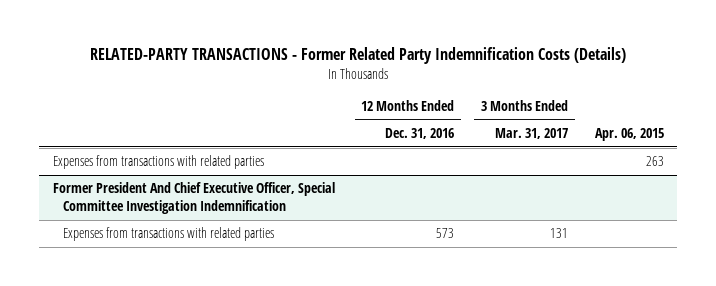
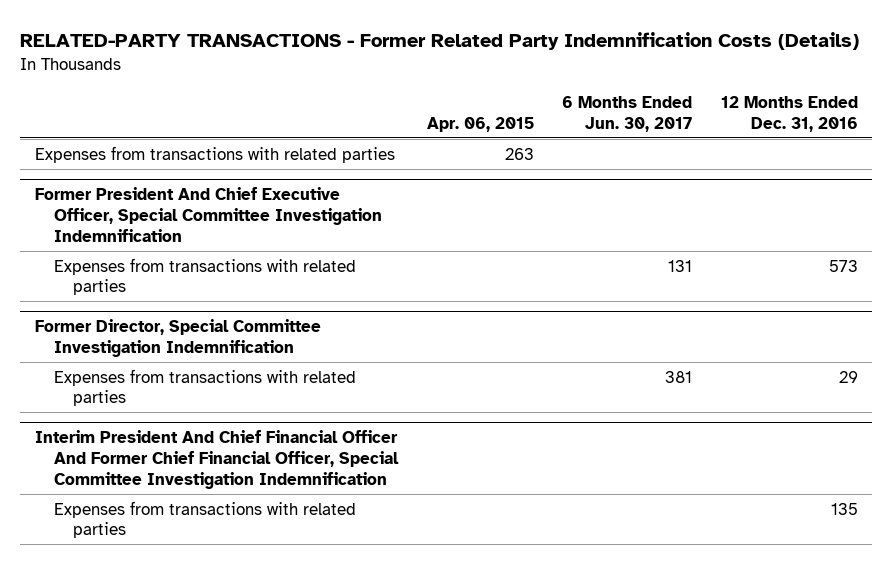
- | 12 Months Ended Dec. 31, 2016 | 3 Months Ended Mar. 31, 2017 | Apr. 06, 2015
+ | Apr. 06, 2015 | 6 Months Ended Jun. 30, 2017 | 12 Months Ended Dec. 31, 2016
+ Former Director, Special Committee Investigation Indemnification
+ Expenses from transactions with related parties | | 381 | 29
+ Interim President And Chief Financial Officer And Former Chief Financial Officer, Special Committee Investigation Indemnification
+ Expenses from transactions with related parties | | | 135

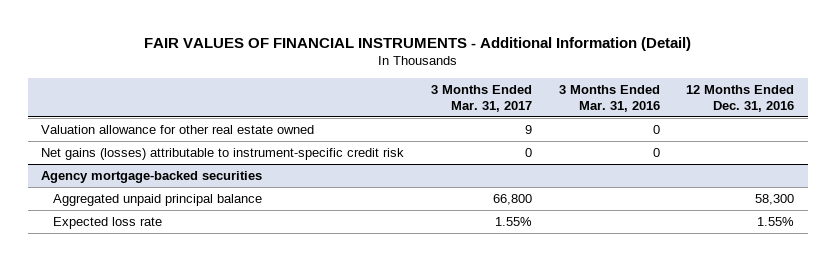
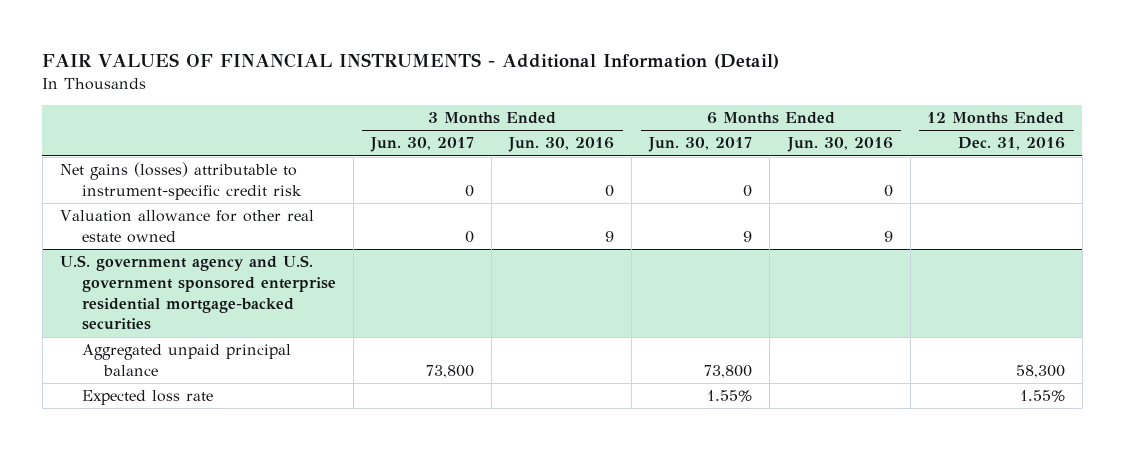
- | 3 Months Ended Mar. 31, 2017 | 3 Months Ended Mar. 31, 2016 | 12 Months Ended Dec. 31, 2016
+ | 3 Months Ended Jun. 30, 2017 | 3 Months Ended Jun. 30, 2016 | 6 Months Ended Jun. 30, 2017 | 6 Months Ended Jun. 30, 2016 | 12 Months Ended Dec. 31, 2016
- Agency mortgage-backed securities
moved down: Valuation allowance for other real estate owned | 0 | 9 | 9 | 9 |
+ U.S. government agency and U.S. government sponsored enterprise residential mortgage-backed securities

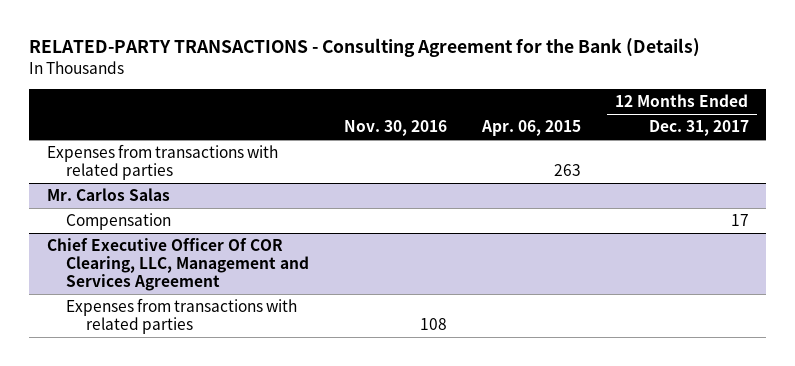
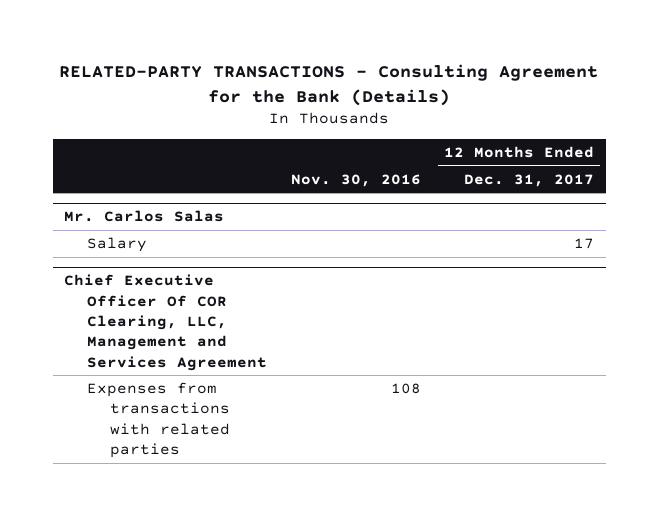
- | Nov. 30, 2016 | Apr. 06, 2015 | 12 Months Ended Dec. 31, 2017
+ | Nov. 30, 2016 | 12 Months Ended Dec. 31, 2017
- Expenses from transactions with related parties | | 263 |
@ Mr. Carlos Salas
- Compensation | | | 17
+ Salary | | 17

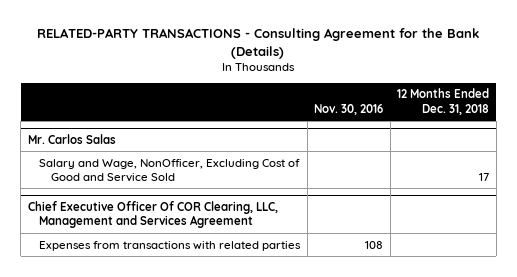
- | Nov. 30, 2016 | 12 Months Ended Dec. 31, 2017
+ | Nov. 30, 2016 | 12 Months Ended Dec. 31, 2018
@ Mr. Carlos Salas
- Salary | | 17
+ Salary and Wage, NonOfficer, Excluding Cost of Good and Service Sold | | 17

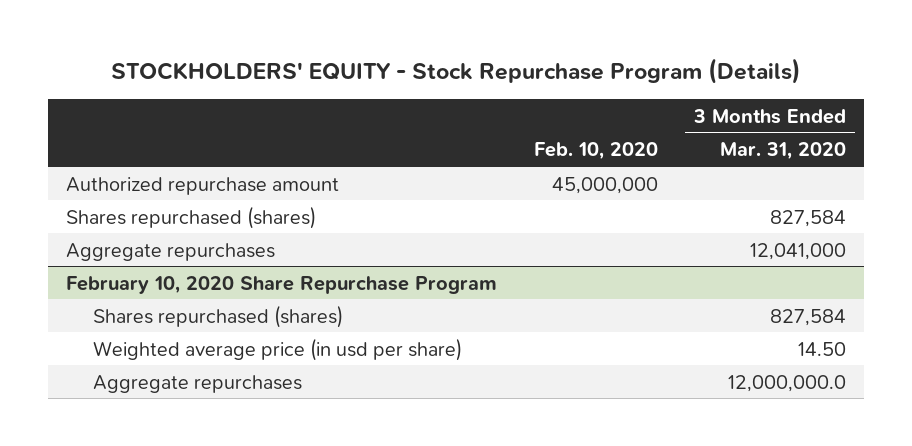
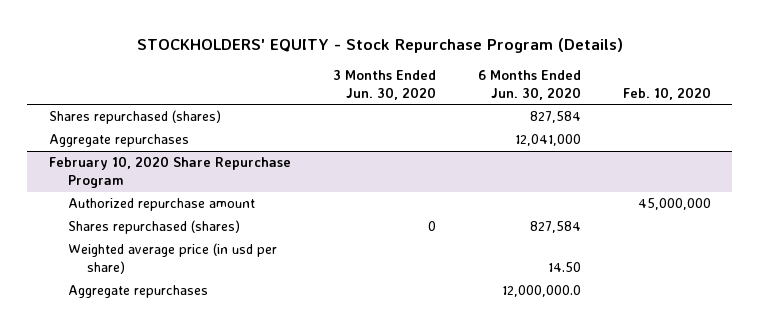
- | Feb. 10, 2020 | 3 Months Ended Mar. 31, 2020
+ | 3 Months Ended Jun. 30, 2020 | 6 Months Ended Jun. 30, 2020 | Feb. 10, 2020
- Authorized repurchase amount | 45,000,000 |
@ February 10, 2020 Share Repurchase Program
+ Authorized repurchase amount | | | 45,000,000

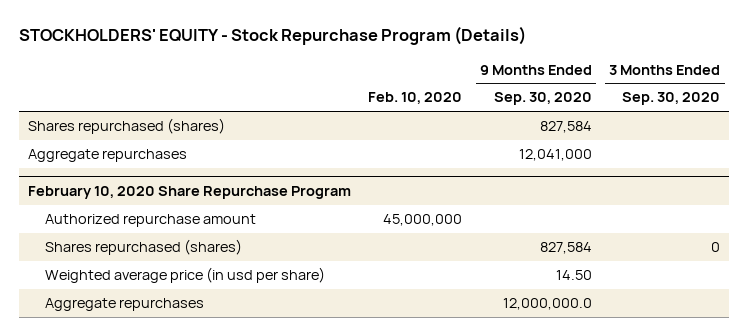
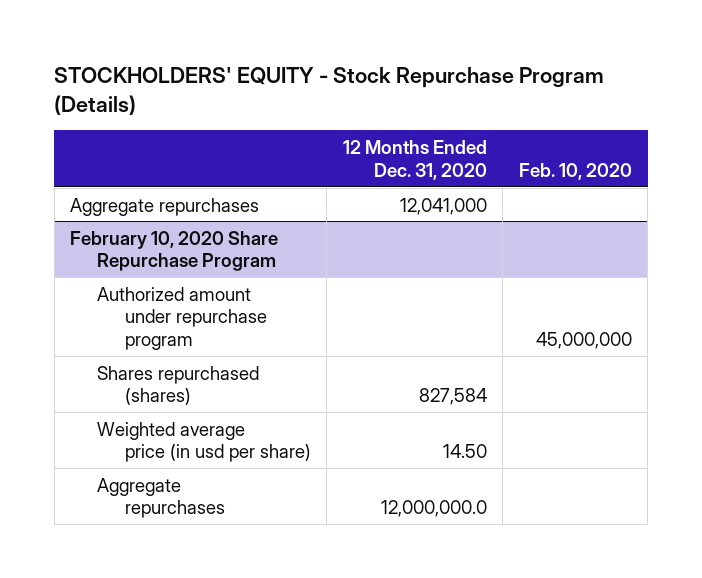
- | Feb. 10, 2020 | 9 Months Ended Sep. 30, 2020 | 3 Months Ended Sep. 30, 2020
+ | 12 Months Ended Dec. 31, 2020 | Feb. 10, 2020
- Shares repurchased (shares) | | 827,584 |
@ February 10, 2020 Share Repurchase Program
- Authorized repurchase amount | 45,000,000 | |
+ Authorized amount under repurchase program | | 45,000,000

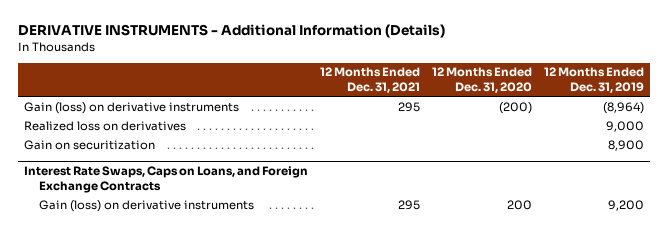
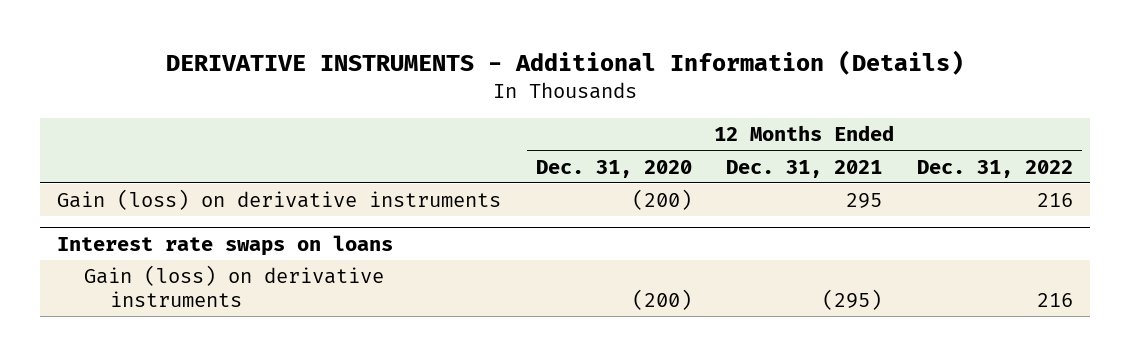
- | 12 Months Ended Dec. 31, 2021 | 12 Months Ended Dec. 31, 2020 | 12 Months Ended Dec. 31, 2019
+ | 12 Months Ended Dec. 31, 2020 | 12 Months Ended Dec. 31, 2021 | 12 Months Ended Dec. 31, 2022
- Realized loss on derivatives | | | 9,000
- Gain on securitization | | | 8,900
- Interest Rate Swaps, Caps on Loans, and Foreign Exchange Contracts
- Gain (loss) on derivative instruments | 295 | 200 | 9,200
+ Interest rate swaps on loans
+ Gain (loss) on derivative instruments | (200) | (295) | 216

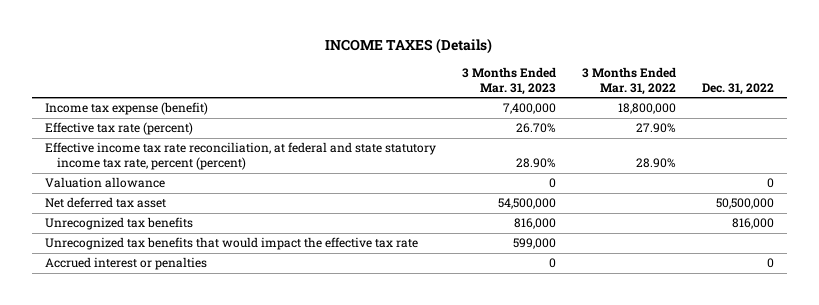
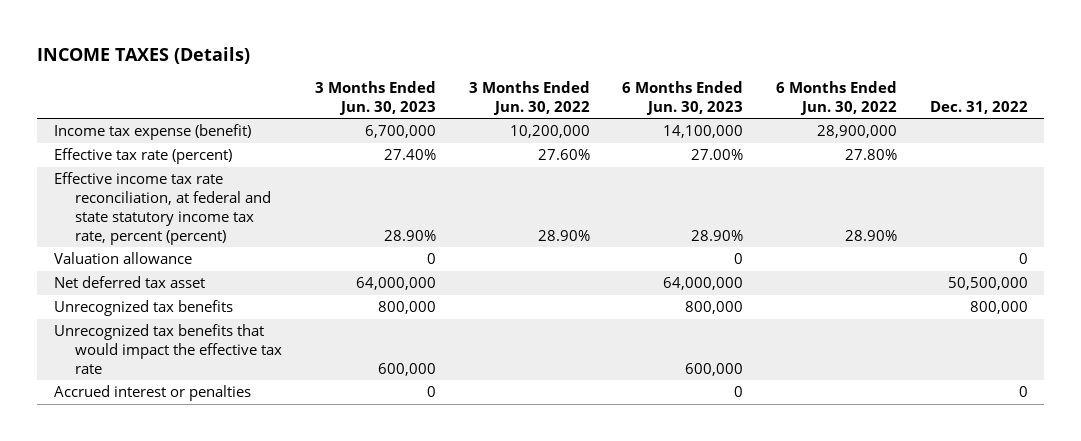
- | 3 Months Ended Mar. 31, 2023 | 3 Months Ended Mar. 31, 2022 | Dec. 31, 2022
+ | 3 Months Ended Jun. 30, 2023 | 3 Months Ended Jun. 30, 2022 | 6 Months Ended Jun. 30, 2023 | 6 Months Ended Jun. 30, 2022 | Dec. 31, 2022
- Unrecognized tax benefits | 816,000 | | 816,000
+ Unrecognized tax benefits | 800,000 | | 800,000 | | 800,000

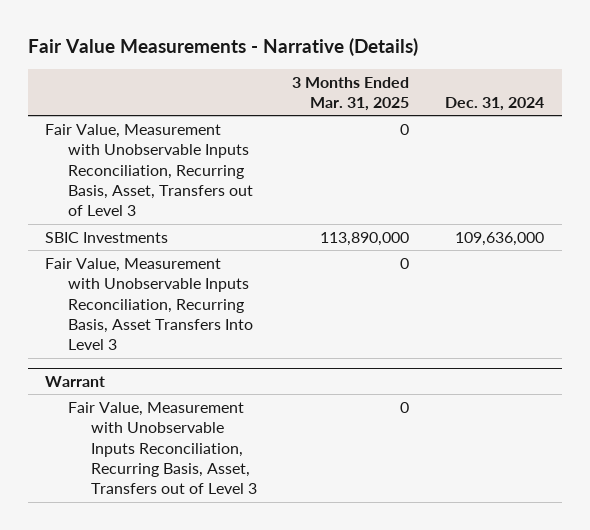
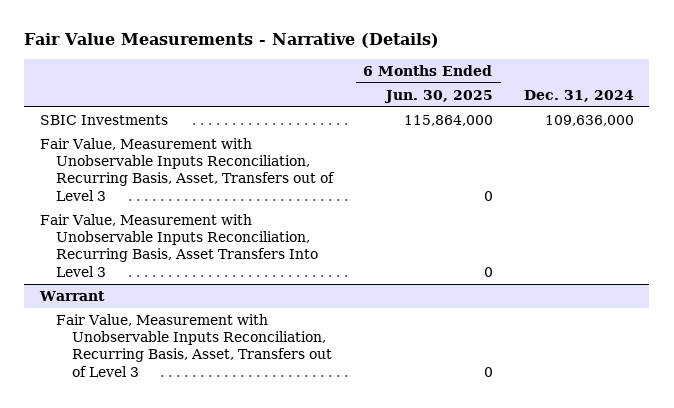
- | 3 Months Ended Mar. 31, 2025 | Dec. 31, 2024
+ | 6 Months Ended Jun. 30, 2025 | Dec. 31, 2024
moved down: Fair Value, Measurement with Unobservable Inputs Reconciliation, Recurring Basis, Asset, Transfers out of Level 3 | 0 |

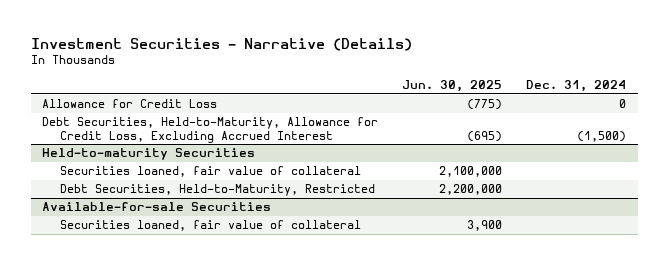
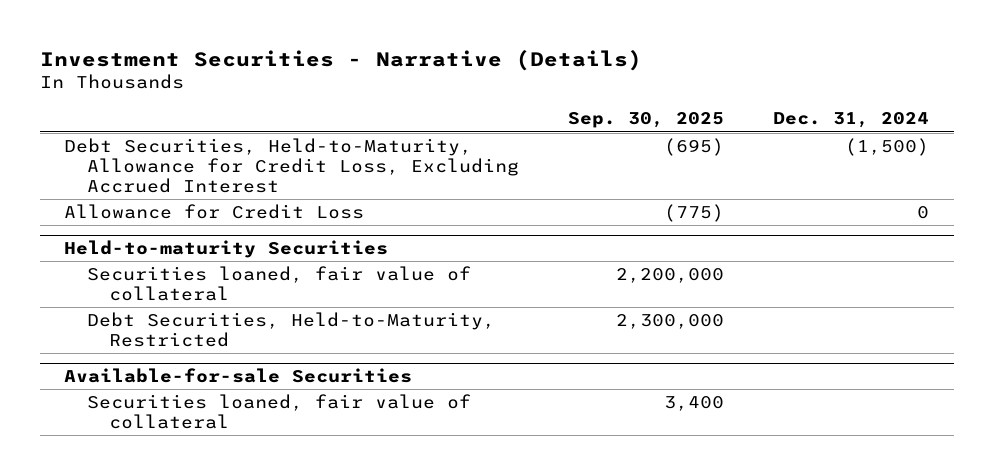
- | Jun. 30, 2025 | Dec. 31, 2024
+ | Sep. 30, 2025 | Dec. 31, 2024
moved down: Allowance for Credit Loss | (775) | 0

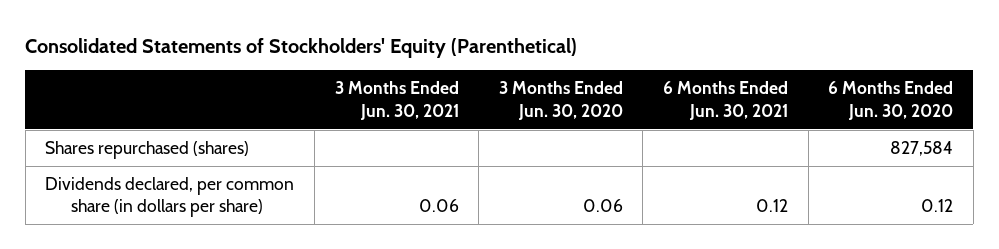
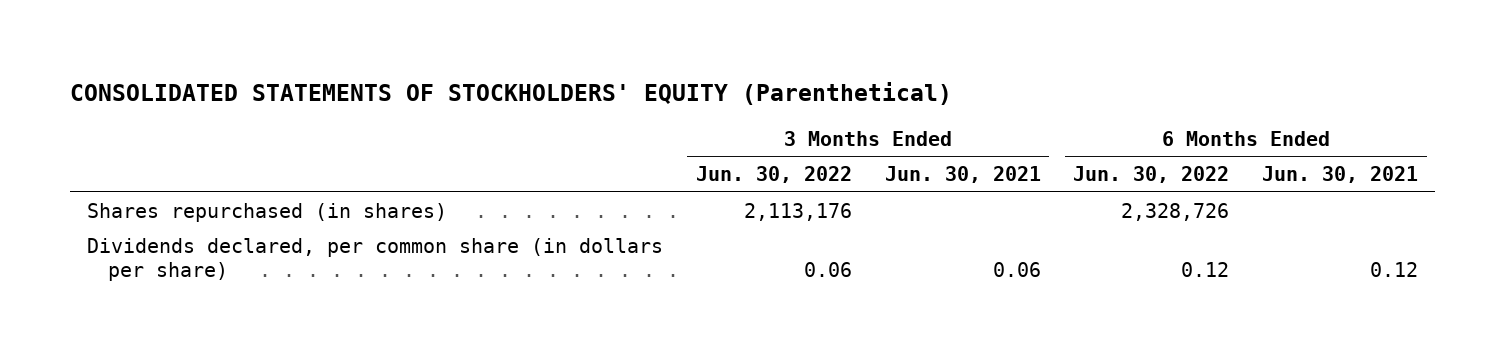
- Consolidated Statements of Stockholders' Equity (Parenthetical)
+ CONSOLIDATED STATEMENTS OF STOCKHOLDERS' EQUITY (Parenthetical)
- | 3 Months Ended Jun. 30, 2021 | 3 Months Ended Jun. 30, 2020 | 6 Months Ended Jun. 30, 2021 | 6 Months Ended Jun. 30, 2020
+ | 3 Months Ended Jun. 30, 2022 | 3 Months Ended Jun. 30, 2021 | 6 Months Ended Jun. 30, 2022 | 6 Months Ended Jun. 30, 2021
- Shares repurchased (shares) | | | | 827,584
+ Shares repurchased (in shares) | 2,113,176 | | 2,328,726 |

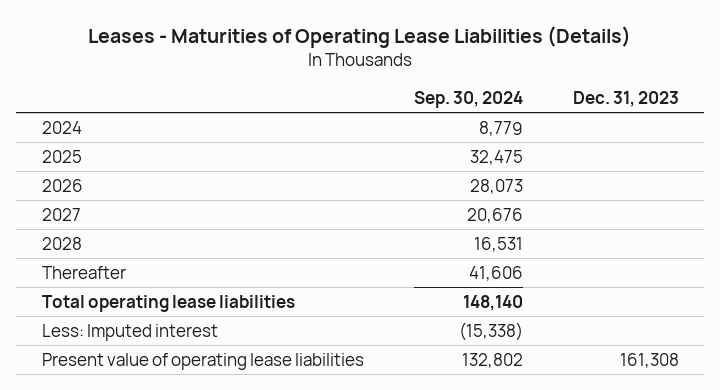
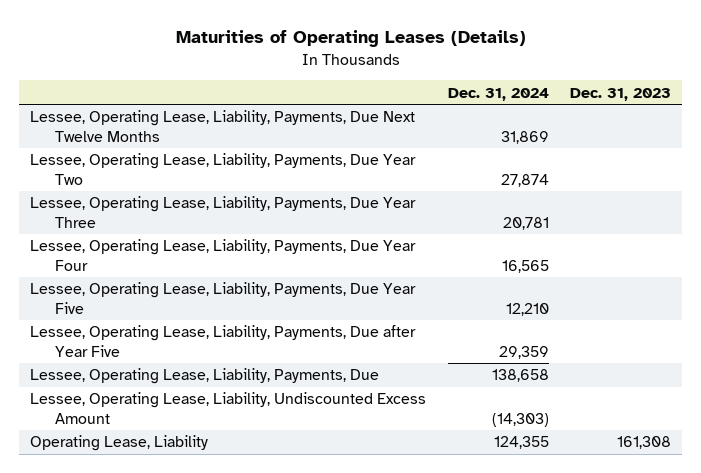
- Leases - Maturities of Operating Lease Liabilities (Details)
+ Maturities of Operating Leases (Details)
- | Sep. 30, 2024 | Dec. 31, 2023
+ | Dec. 31, 2024 | Dec. 31, 2023
- 2024 | 8,779 |
- 2025 | 32,475 |
- 2026 | 28,073 |
- 2027 | 20,676 |
- 2028 | 16,531 |
- Thereafter | 41,606 |
- Total operating lease liabilities | 148,140 |
- Less: Imputed interest | (15,338) |
- Present value of operating lease liabilities | 132,802 | 161,308
+ Lessee, Operating Lease, Liability, Payments, Due Next Twelve Months | 31,869 |
+ Lessee, Operating Lease, Liability, Payments, Due Year Two | 27,874 |
+ Lessee, Operating Lease, Liability, Payments, Due Year Three | 20,781 |
+ Lessee, Operating Lease, Liability, Payments, Due Year Four | 16,565 |
+ Lessee, Operating Lease, Liability, Payments, Due Year Five | 12,210 |
+ Lessee, Operating Lease, Liability, Payments, Due after Year Five | 29,359 |
+ Lessee, Operating Lease, Liability, Payments, Due | 138,658 |
+ Lessee, Operating Lease, Liability, Undiscounted Excess Amount | (14,303) |
+ Operating Lease, Liability | 124,355 | 161,308

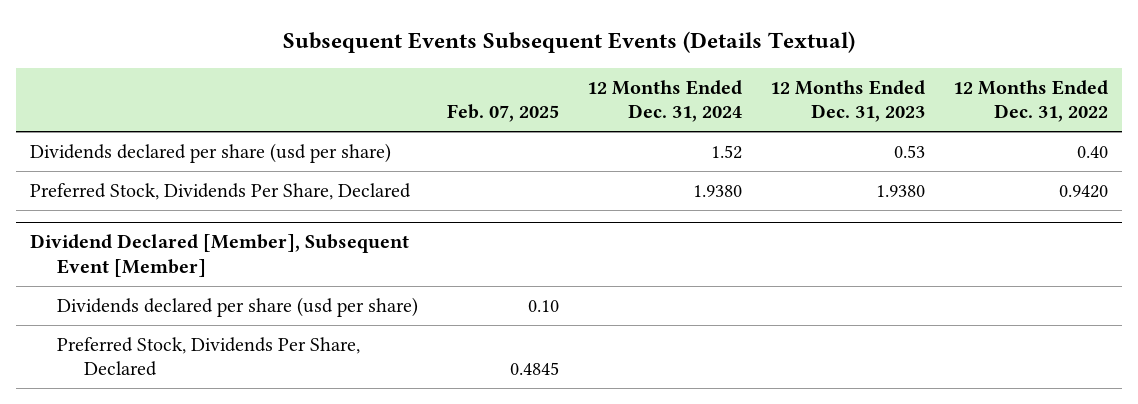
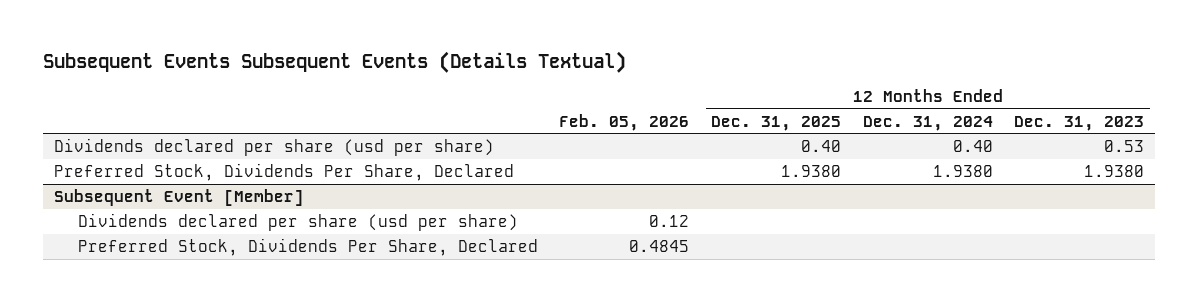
- | Feb. 07, 2025 | 12 Months Ended Dec. 31, 2024 | 12 Months Ended Dec. 31, 2023 | 12 Months Ended Dec. 31, 2022
+ | Feb. 05, 2026 | 12 Months Ended Dec. 31, 2025 | 12 Months Ended Dec. 31, 2024 | 12 Months Ended Dec. 31, 2023
- Dividends declared per share (usd per share) | | 1.52 | 0.53 | 0.40
+ Dividends declared per share (usd per share) | | 0.40 | 0.40 | 0.53
- Dividend Declared [Member], Subsequent Event [Member]
+ Subsequent Event [Member]

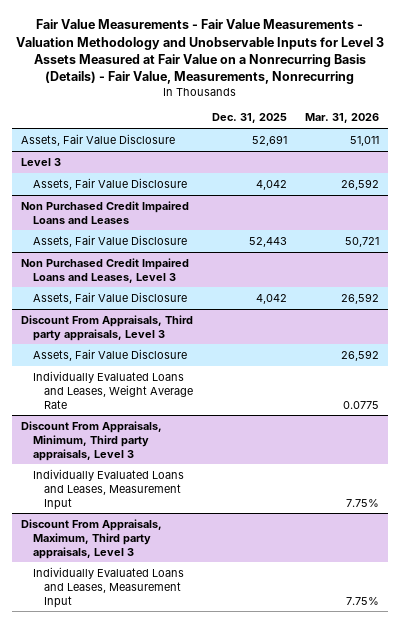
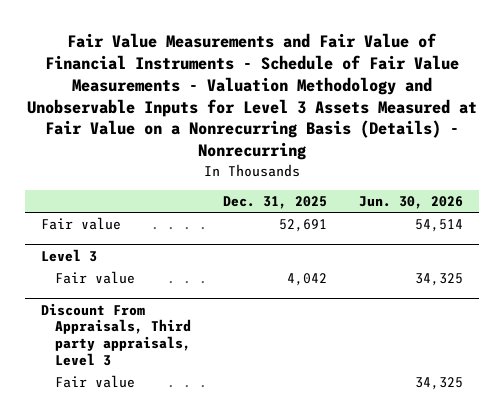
- Fair Value Measurements - Fair Value Measurements - Valuation Methodology and Unobservable Inputs for Level 3 Assets Measured at Fair Value on a Nonrecurring Basis (Details) - Fair Value, Measurements, Nonrecurring
+ Fair Value Measurements and Fair Value of Financial Instruments - Schedule of Fair Value Measurements - Valuation Methodology and Unobservable Inputs for Level 3 Assets Measured at Fair Value on a Nonrecurring Basis (Details) - Nonrecurring
- | Dec. 31, 2025 | Mar. 31, 2026
+ | Dec. 31, 2025 | Jun. 30, 2026
- Assets, Fair Value Disclosure | 52,691 | 51,011
+ Fair value | 52,691 | 54,514
@ Level 3
- Assets, Fair Value Disclosure | 4,042 | 26,592
- Non Purchased Credit Impaired Loans and Leases
- Assets, Fair Value Disclosure | 52,443 | 50,721
- Non Purchased Credit Impaired Loans and Leases, Level 3
- Assets, Fair Value Disclosure | 4,042 | 26,592
@ Level 3
+ Fair value | 4,042 | 34,325
@ Discount From Appraisals, Third party appraisals, Level 3
- Assets, Fair Value Disclosure | | 26,592
- Individually Evaluated Loans and Leases, Weight Average Rate | | 0.0775
- Discount From Appraisals, Minimum, Third party appraisals, Level 3
- Individually Evaluated Loans and Leases, Measurement Input | | 7.75%
- Discount From Appraisals, Maximum, Third party appraisals, Level 3
- Individually Evaluated Loans and Leases, Measurement Input | | 7.75%
@ Discount From Appraisals, Third party appraisals, Level 3
+ Fair value | | 34,325

